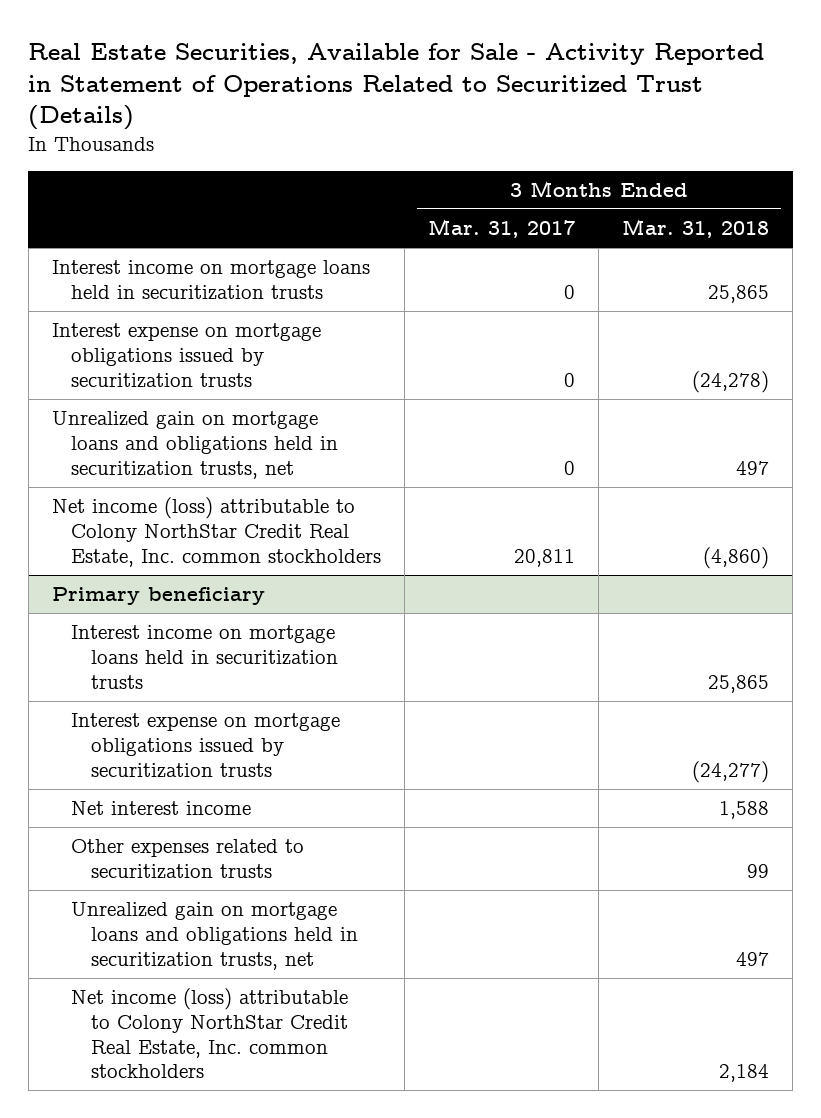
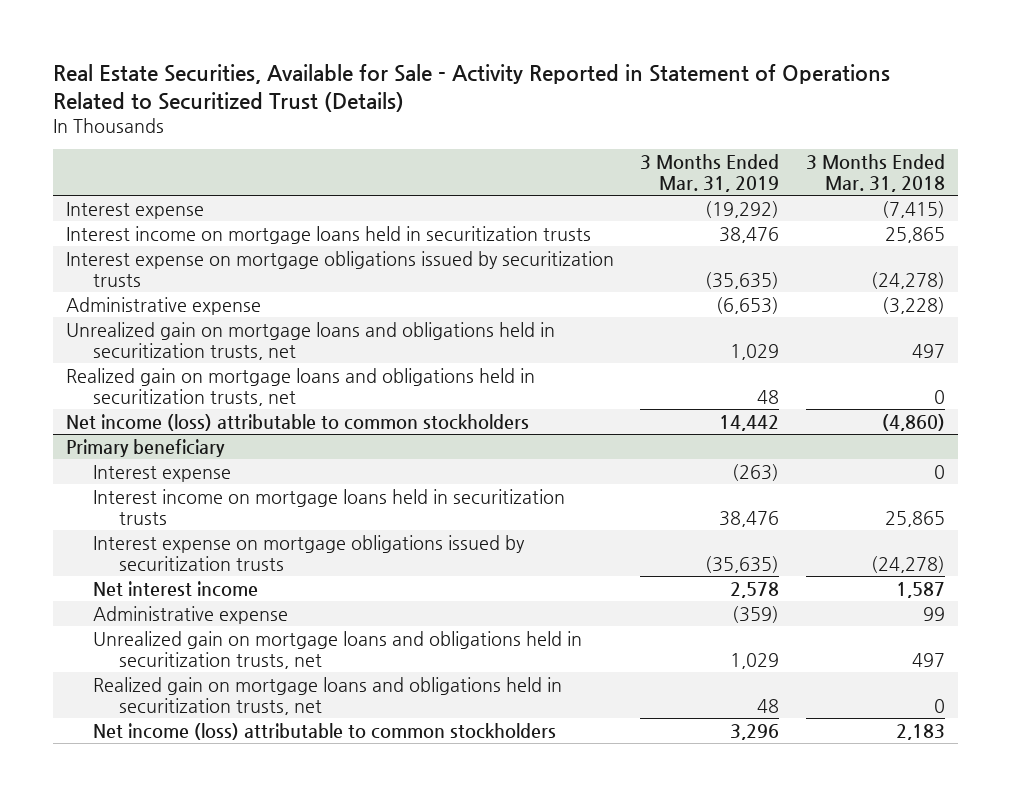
- | 3 Months Ended Mar. 31, 2017 | 3 Months Ended Mar. 31, 2018
+ | 3 Months Ended Mar. 31, 2019 | 3 Months Ended Mar. 31, 2018
+ Interest expense | (19,292) | (7,415)
+ Administrative expense | (6,653) | (3,228)
- Net income (loss) attributable to Colony NorthStar Credit Real Estate, Inc. common stockholders | 20,811 | (4,860)
+ Realized gain on mortgage loans and obligations held in securitization trusts, net | 48 | 0
+ Net income (loss) attributable to common stockholders | 14,442 | (4,860)
@ Primary beneficiary
+ Interest expense | (263) | 0
- Interest expense on mortgage obligations issued by securitization trusts | | (24,277)
- Net interest income | | 1,588
- Other expenses related to securitization trusts | | 99
+ Interest expense on mortgage obligations issued by securitization trusts | (35,635) | (24,278)
+ Net interest income | 2,578 | 1,587
+ Administrative expense | (359) | 99
- Net income (loss) attributable to Colony NorthStar Credit Real Estate, Inc. common stockholders | | 2,184
+ Realized gain on mortgage loans and obligations held in securitization trusts, net | 48 | 0
+ Net income (loss) attributable to common stockholders | 3,296 | 2,183

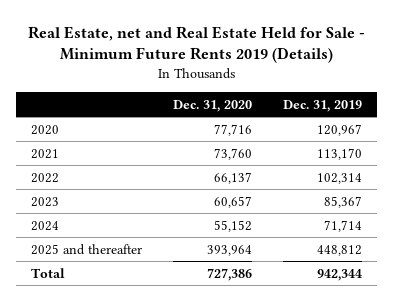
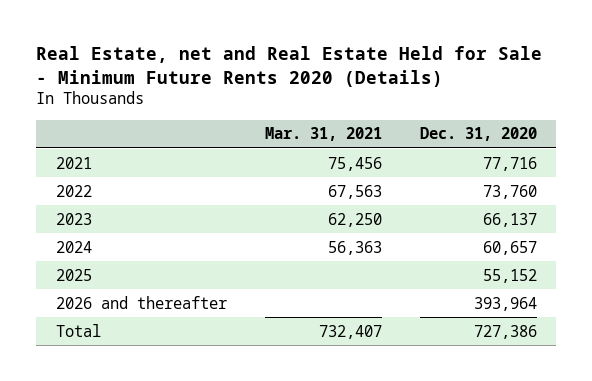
- Real Estate, net and Real Estate Held for Sale - Minimum Future Rents 2019 (Details)
+ Real Estate, net and Real Estate Held for Sale - Minimum Future Rents 2020 (Details)
- | Dec. 31, 2020 | Dec. 31, 2019
+ | Mar. 31, 2021 | Dec. 31, 2020
- 2020 | 77,716 | 120,967
- 2021 | 73,760 | 113,170
- 2022 | 66,137 | 102,314
- 2023 | 60,657 | 85,367
- 2024 | 55,152 | 71,714
- 2025 and thereafter | 393,964 | 448,812
+ 2021 | 75,456 | 77,716
+ 2022 | 67,563 | 73,760
+ 2023 | 62,250 | 66,137
+ 2024 | 56,363 | 60,657
+ 2025 | | 55,152
+ 2026 and thereafter | | 393,964

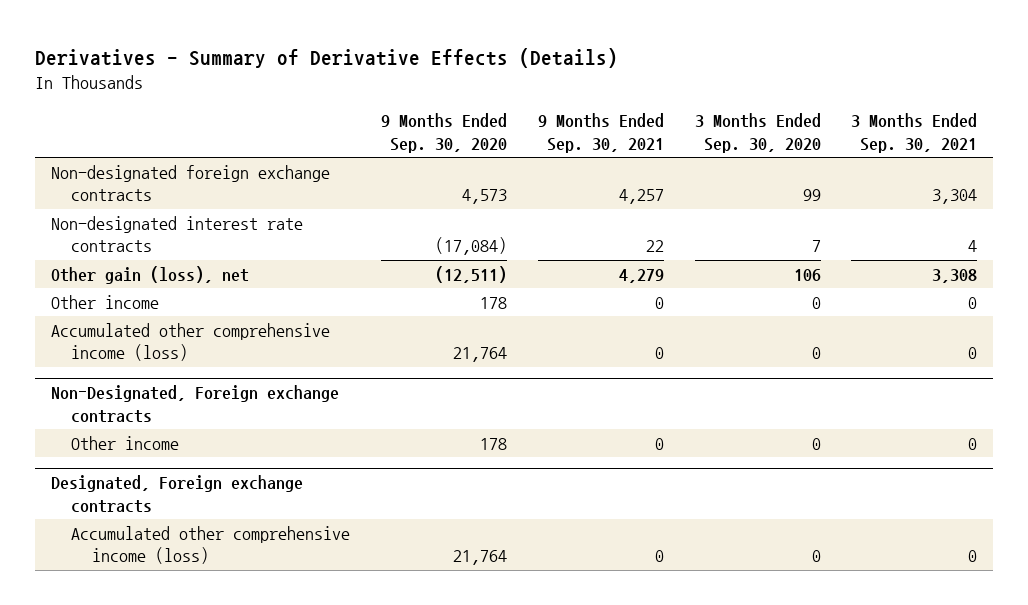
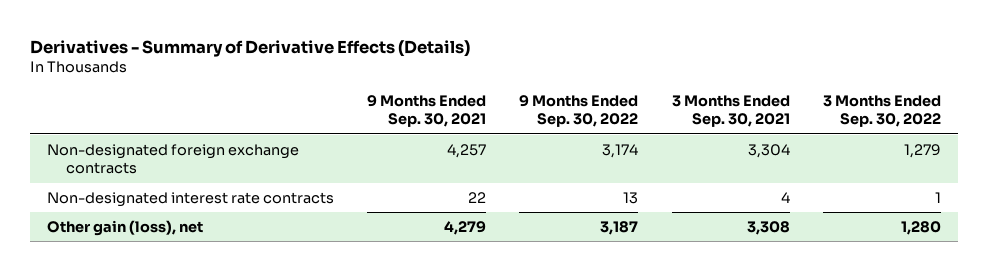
- | 9 Months Ended Sep. 30, 2020 | 9 Months Ended Sep. 30, 2021 | 3 Months Ended Sep. 30, 2020 | 3 Months Ended Sep. 30, 2021
+ | 9 Months Ended Sep. 30, 2021 | 9 Months Ended Sep. 30, 2022 | 3 Months Ended Sep. 30, 2021 | 3 Months Ended Sep. 30, 2022
- Other income | 178 | 0 | 0 | 0
- Accumulated other comprehensive income (loss) | 21,764 | 0 | 0 | 0
- Non-Designated, Foreign exchange contracts
- Other income | 178 | 0 | 0 | 0
- Designated, Foreign exchange contracts
- Accumulated other comprehensive income (loss) | 21,764 | 0 | 0 | 0

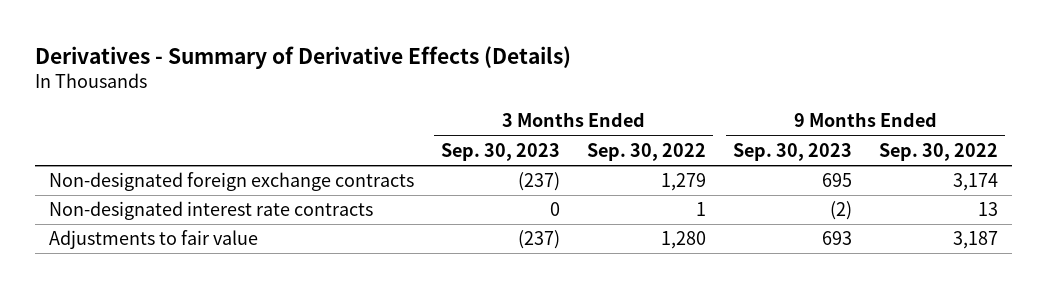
- | 9 Months Ended Sep. 30, 2021 | 9 Months Ended Sep. 30, 2022 | 3 Months Ended Sep. 30, 2021 | 3 Months Ended Sep. 30, 2022
+ | 3 Months Ended Sep. 30, 2023 | 3 Months Ended Sep. 30, 2022 | 9 Months Ended Sep. 30, 2023 | 9 Months Ended Sep. 30, 2022
- Other gain (loss), net | 4,279 | 3,187 | 3,308 | 1,280
+ Adjustments to fair value | (237) | 1,280 | 693 | 3,187

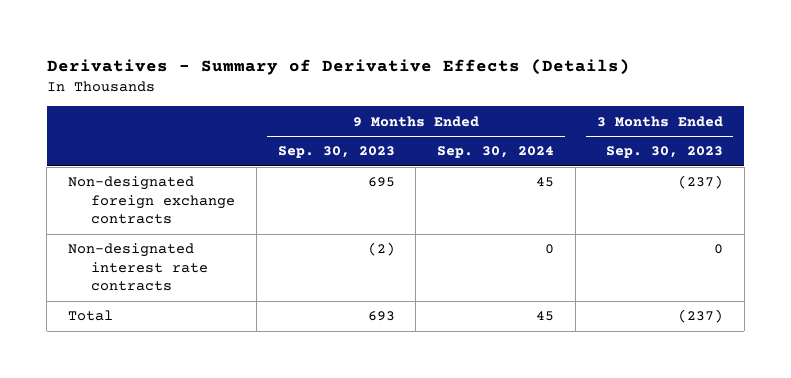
- | 3 Months Ended Sep. 30, 2023 | 3 Months Ended Sep. 30, 2022 | 9 Months Ended Sep. 30, 2023 | 9 Months Ended Sep. 30, 2022
+ | 9 Months Ended Sep. 30, 2023 | 9 Months Ended Sep. 30, 2024 | 3 Months Ended Sep. 30, 2023
- Adjustments to fair value | (237) | 1,280 | 693 | 3,187
+ Total | 693 | 45 | (237)

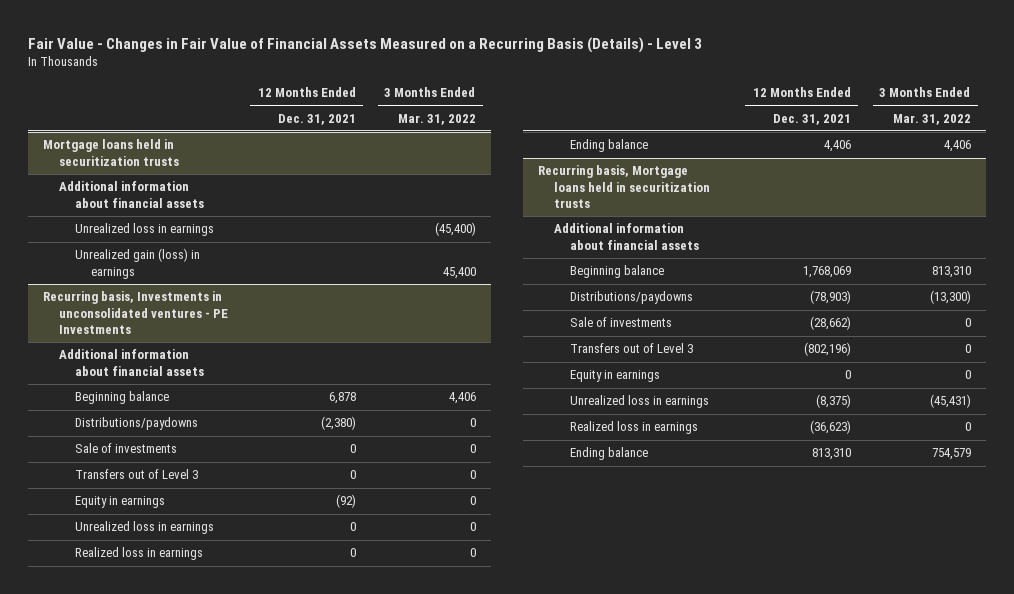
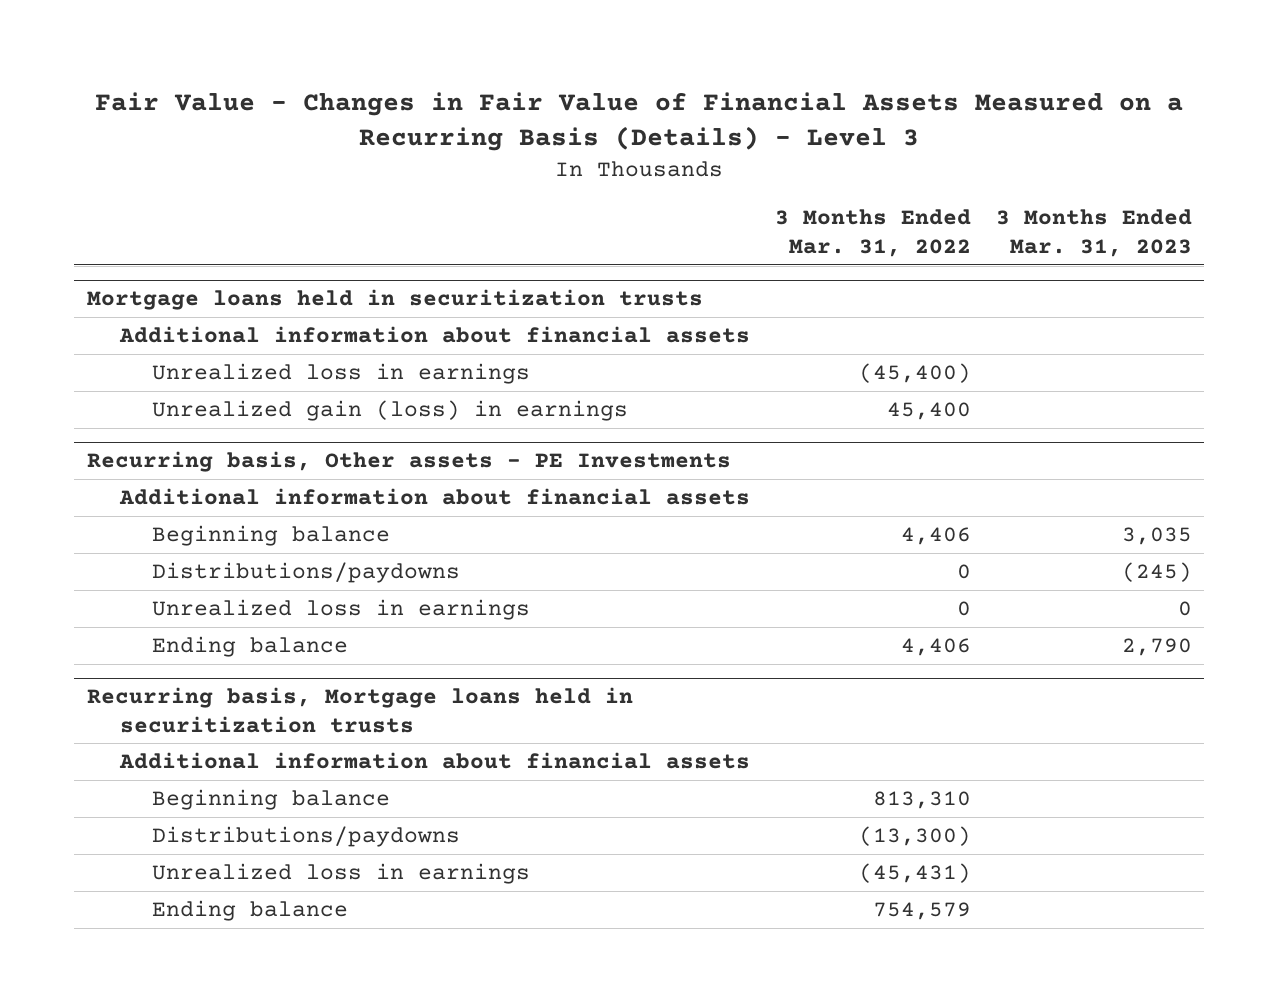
- | 12 Months Ended Dec. 31, 2021 | 3 Months Ended Mar. 31, 2022
+ | 3 Months Ended Mar. 31, 2022 | 3 Months Ended Mar. 31, 2023
- Recurring basis, Investments in unconsolidated ventures - PE Investments
+ Recurring basis, Other assets - PE Investments
- Sale of investments | 0 | 0
- Transfers out of Level 3 | 0 | 0
- Equity in earnings | (92) | 0
- Realized loss in earnings | 0 | 0
@ Recurring basis, Mortgage loans held in securitization trusts
- Sale of investments | (28,662) | 0
- Transfers out of Level 3 | (802,196) | 0
- Equity in earnings | 0 | 0
- Realized loss in earnings | (36,623) | 0

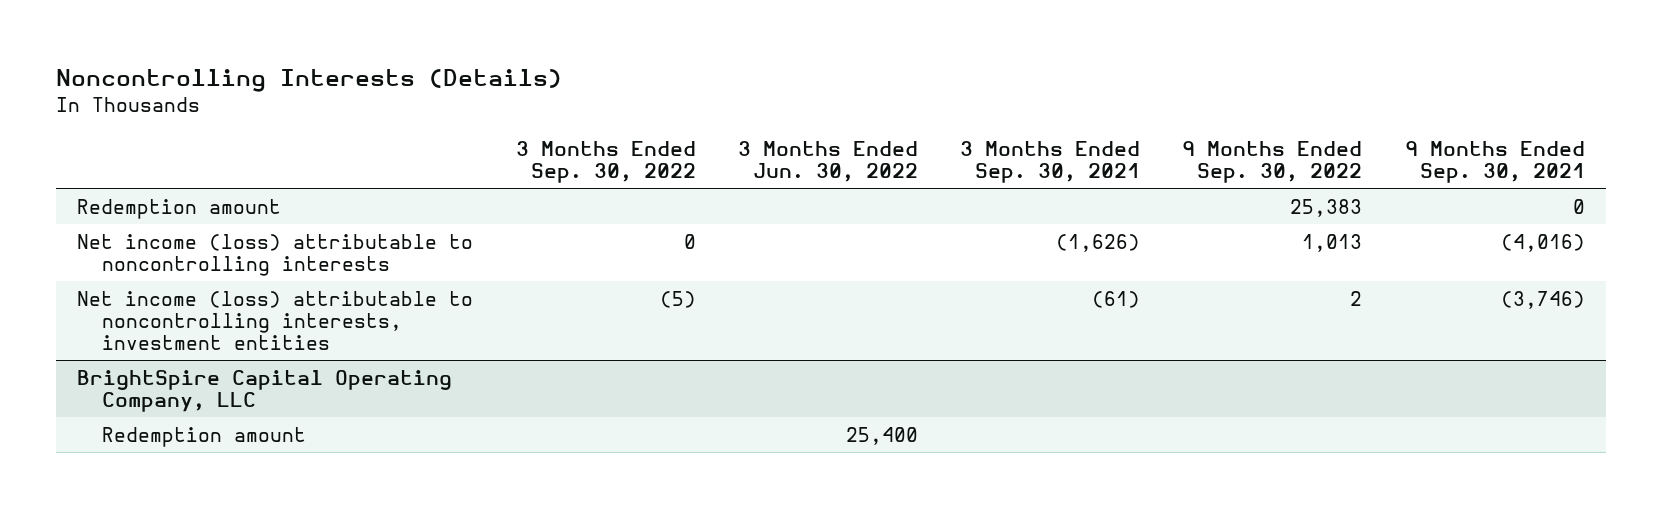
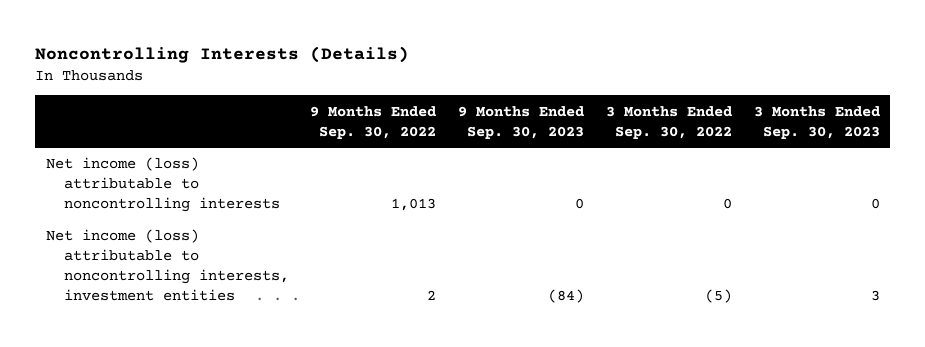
- | 3 Months Ended Sep. 30, 2022 | 3 Months Ended Jun. 30, 2022 | 3 Months Ended Sep. 30, 2021 | 9 Months Ended Sep. 30, 2022 | 9 Months Ended Sep. 30, 2021
+ | 9 Months Ended Sep. 30, 2022 | 9 Months Ended Sep. 30, 2023 | 3 Months Ended Sep. 30, 2022 | 3 Months Ended Sep. 30, 2023
- Redemption amount | | | | 25,383 | 0
- BrightSpire Capital Operating Company, LLC
- Redemption amount | | 25,400 | | |

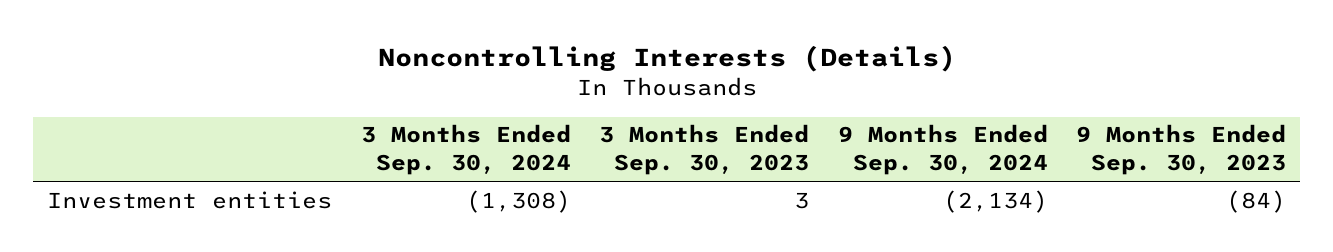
- | 9 Months Ended Sep. 30, 2022 | 9 Months Ended Sep. 30, 2023 | 3 Months Ended Sep. 30, 2022 | 3 Months Ended Sep. 30, 2023
+ | 3 Months Ended Sep. 30, 2024 | 3 Months Ended Sep. 30, 2023 | 9 Months Ended Sep. 30, 2024 | 9 Months Ended Sep. 30, 2023
- Net income (loss) attributable to noncontrolling interests | 1,013 | 0 | 0 | 0
- Net income (loss) attributable to noncontrolling interests, investment entities | 2 | (84) | (5) | 3
+ Investment entities | (1,308) | 3 | (2,134) | (84)

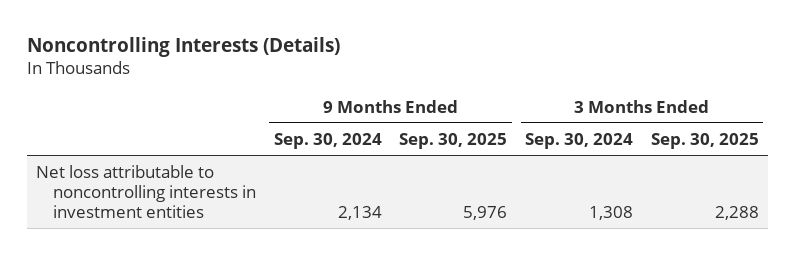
- | 3 Months Ended Sep. 30, 2024 | 3 Months Ended Sep. 30, 2023 | 9 Months Ended Sep. 30, 2024 | 9 Months Ended Sep. 30, 2023
+ | 9 Months Ended Sep. 30, 2024 | 9 Months Ended Sep. 30, 2025 | 3 Months Ended Sep. 30, 2024 | 3 Months Ended Sep. 30, 2025
- Investment entities | (1,308) | 3 | (2,134) | (84)
+ Net loss attributable to noncontrolling interests in investment entities | 2,134 | 5,976 | 1,308 | 2,288

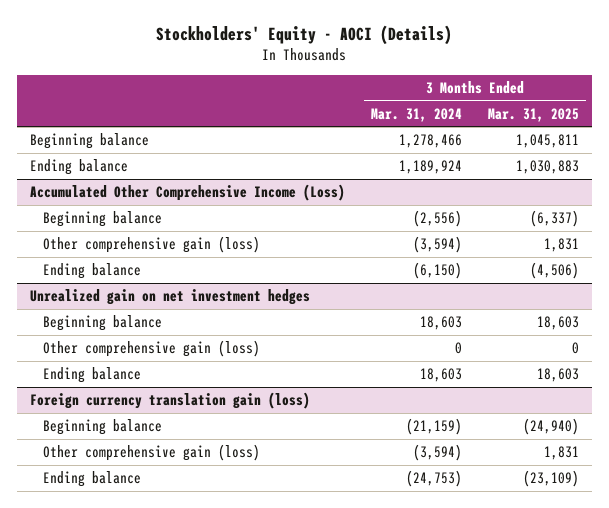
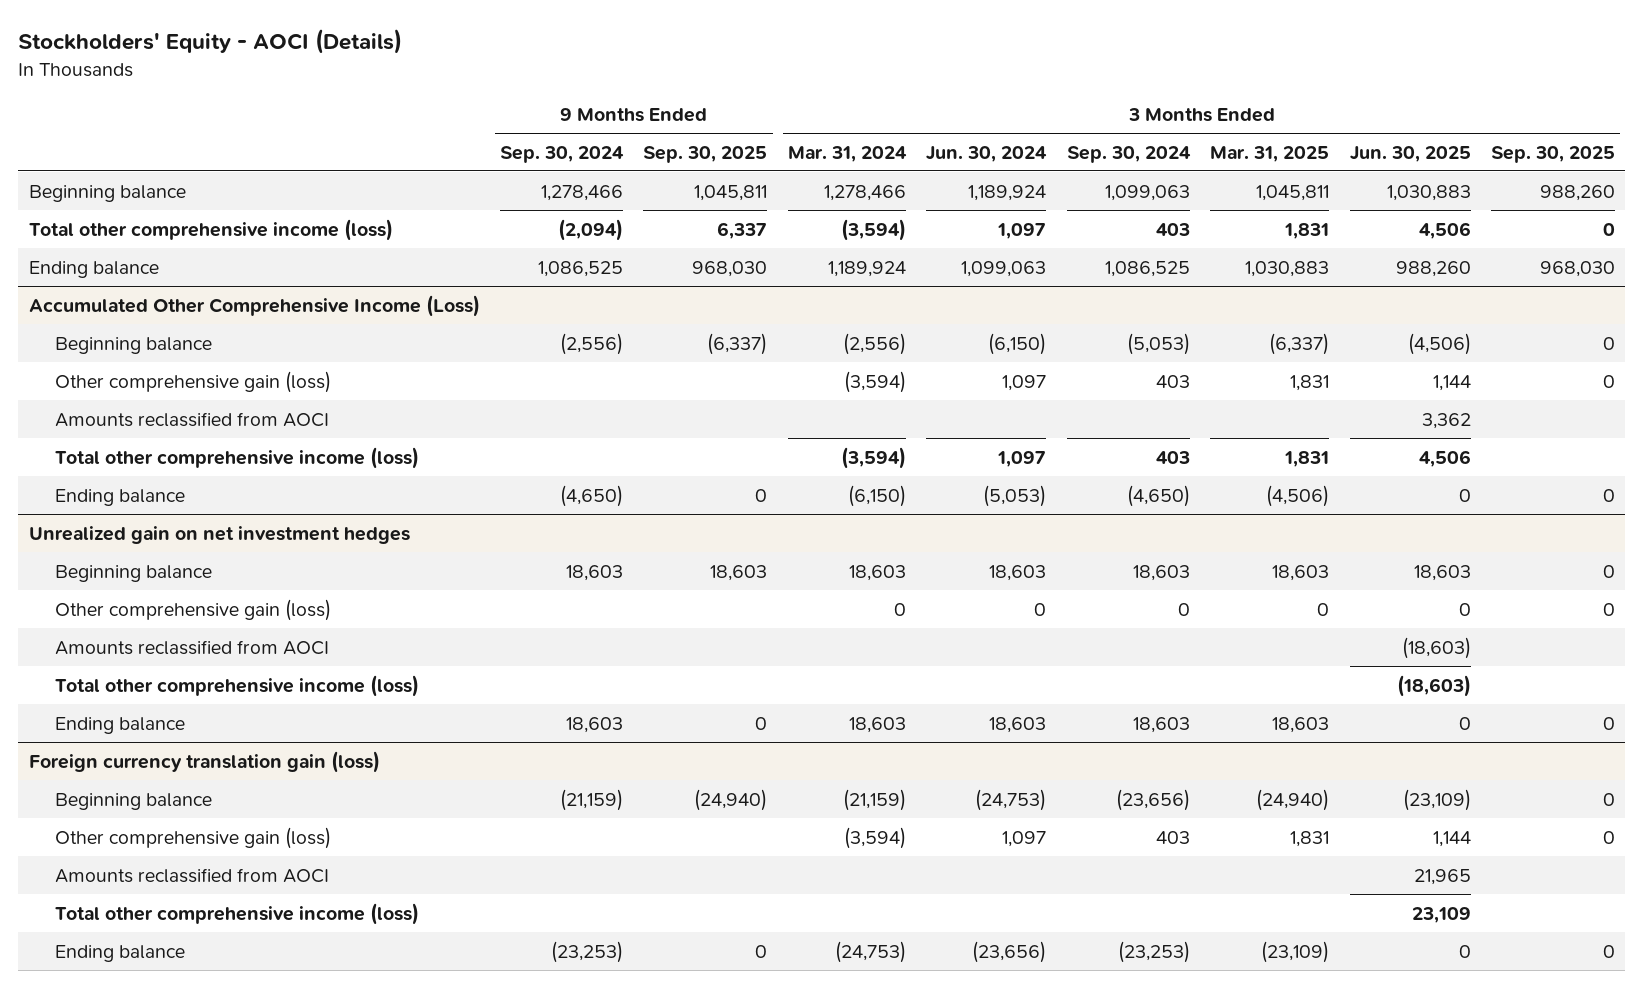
- | 3 Months Ended Mar. 31, 2024 | 3 Months Ended Mar. 31, 2025
+ | 9 Months Ended Sep. 30, 2024 | 9 Months Ended Sep. 30, 2025 | 3 Months Ended Mar. 31, 2024 | 3 Months Ended Jun. 30, 2024 | 3 Months Ended Sep. 30, 2024 | 3 Months Ended Mar. 31, 2025 | 3 Months Ended Jun. 30, 2025 | 3 Months Ended Sep. 30, 2025
+ Total other comprehensive income (loss) | (2,094) | 6,337 | (3,594) | 1,097 | 403 | 1,831 | 4,506 | 0
@ Accumulated Other Comprehensive Income (Loss)
+ Amounts reclassified from AOCI | | | | | | | 3,362 |
+ Total other comprehensive income (loss) | | | (3,594) | 1,097 | 403 | 1,831 | 4,506 |
@ Unrealized gain on net investment hedges
+ Amounts reclassified from AOCI | | | | | | | (18,603) |
+ Total other comprehensive income (loss) | | | | | | | (18,603) |
@ Foreign currency translation gain (loss)
+ Amounts reclassified from AOCI | | | | | | | 21,965 |
+ Total other comprehensive income (loss) | | | | | | | 23,109 |

